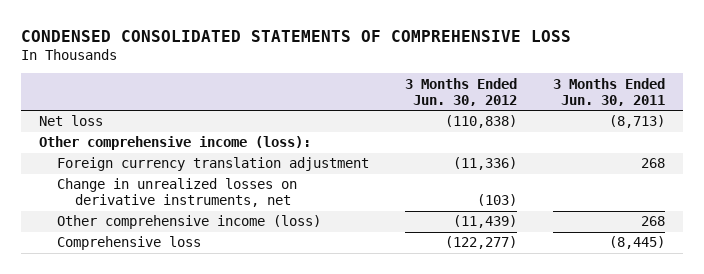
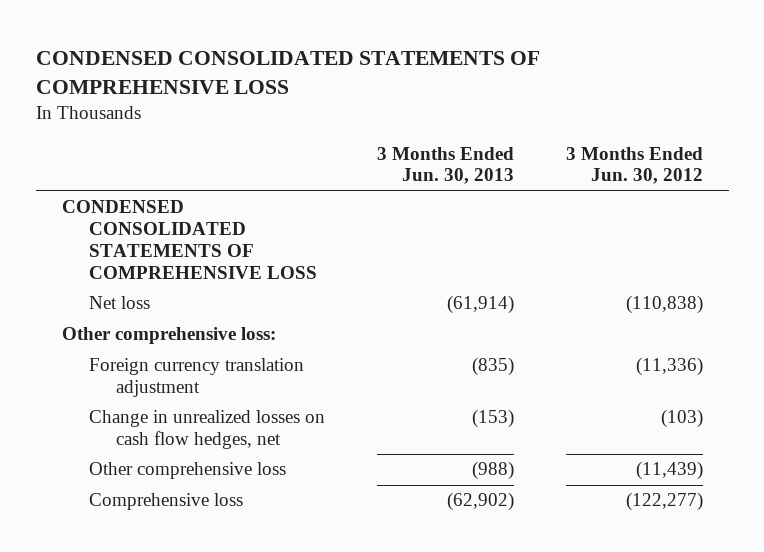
- | 3 Months Ended Jun. 30, 2012 | 3 Months Ended Jun. 30, 2011
+ | 3 Months Ended Jun. 30, 2013 | 3 Months Ended Jun. 30, 2012
+ CONDENSED CONSOLIDATED STATEMENTS OF COMPREHENSIVE LOSS
- Other comprehensive income (loss):
+ Other comprehensive loss:
- Change in unrealized losses on derivative instruments, net | (103) |
- Other comprehensive income (loss) | (11,439) | 268
+ Change in unrealized losses on cash flow hedges, net | (153) | (103)
+ Other comprehensive loss | (988) | (11,439)

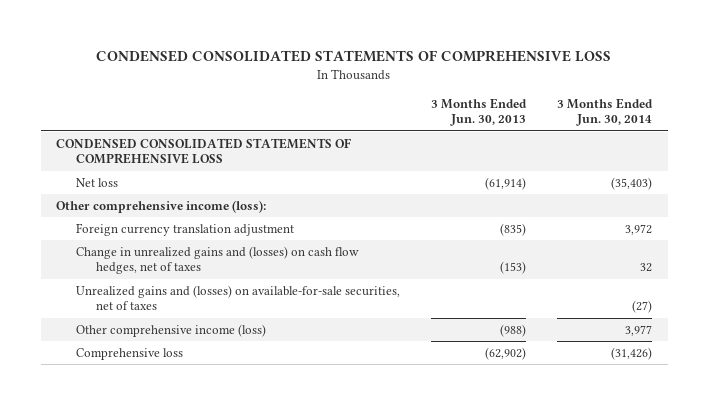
- | 3 Months Ended Jun. 30, 2013 | 3 Months Ended Jun. 30, 2012
+ | 3 Months Ended Jun. 30, 2013 | 3 Months Ended Jun. 30, 2014
- Other comprehensive loss:
+ Other comprehensive income (loss):
- Change in unrealized losses on cash flow hedges, net | (153) | (103)
- Other comprehensive loss | (988) | (11,439)
+ Change in unrealized gains and (losses) on cash flow hedges, net of taxes | (153) | 32
+ Unrealized gains and (losses) on available-for-sale securities, net of taxes | | (27)
+ Other comprehensive income (loss) | (988) | 3,977

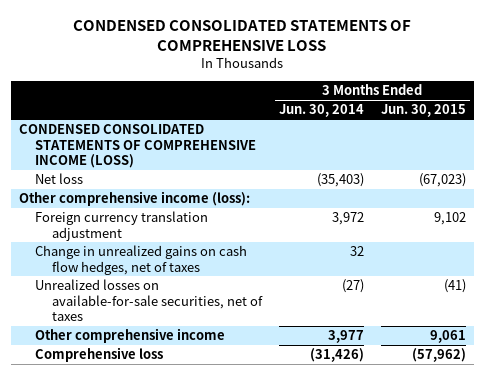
- | 3 Months Ended Jun. 30, 2013 | 3 Months Ended Jun. 30, 2014
+ | 3 Months Ended Jun. 30, 2014 | 3 Months Ended Jun. 30, 2015
- CONDENSED CONSOLIDATED STATEMENTS OF COMPREHENSIVE LOSS
+ CONDENSED CONSOLIDATED STATEMENTS OF COMPREHENSIVE INCOME (LOSS)
- Change in unrealized gains and (losses) on cash flow hedges, net of taxes | (153) | 32
- Unrealized gains and (losses) on available-for-sale securities, net of taxes | | (27)
- Other comprehensive income (loss) | (988) | 3,977
+ Change in unrealized gains on cash flow hedges, net of taxes | 32 |
+ Unrealized losses on available-for-sale securities, net of taxes | (27) | (41)
+ Other comprehensive income | 3,977 | 9,061

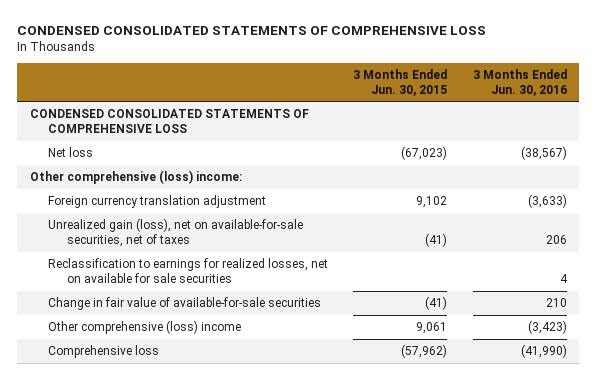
- | 3 Months Ended Jun. 30, 2014 | 3 Months Ended Jun. 30, 2015
+ | 3 Months Ended Jun. 30, 2015 | 3 Months Ended Jun. 30, 2016
- CONDENSED CONSOLIDATED STATEMENTS OF COMPREHENSIVE INCOME (LOSS)
+ CONDENSED CONSOLIDATED STATEMENTS OF COMPREHENSIVE LOSS
- Other comprehensive income (loss):
+ Other comprehensive (loss) income:
- Change in unrealized gains on cash flow hedges, net of taxes | 32 |
- Unrealized losses on available-for-sale securities, net of taxes | (27) | (41)
- Other comprehensive income | 3,977 | 9,061
+ Unrealized gain (loss), net on available-for-sale securities, net of taxes | (41) | 206
+ Reclassification to earnings for realized losses, net on available for sale securities | | 4
+ Change in fair value of available-for-sale securities | (41) | 210
+ Other comprehensive (loss) income | 9,061 | (3,423)

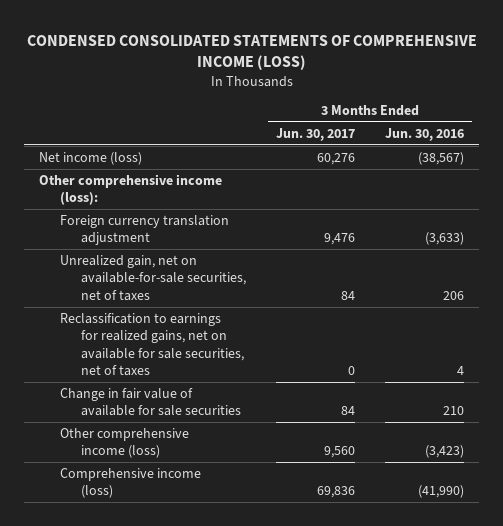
- CONDENSED CONSOLIDATED STATEMENTS OF COMPREHENSIVE LOSS
+ CONDENSED CONSOLIDATED STATEMENTS OF COMPREHENSIVE INCOME (LOSS)
- | 3 Months Ended Jun. 30, 2015 | 3 Months Ended Jun. 30, 2016
+ | 3 Months Ended Jun. 30, 2017 | 3 Months Ended Jun. 30, 2016
- CONDENSED CONSOLIDATED STATEMENTS OF COMPREHENSIVE LOSS
- Net loss | (67,023) | (38,567)
- Other comprehensive (loss) income:
+ Net income (loss) | 60,276 | (38,567)
+ Other comprehensive income (loss):
- Unrealized gain (loss), net on available-for-sale securities, net of taxes | (41) | 206
- Reclassification to earnings for realized losses, net on available for sale securities | | 4
- Change in fair value of available-for-sale securities | (41) | 210
- Other comprehensive (loss) income | 9,061 | (3,423)
- Comprehensive loss | (57,962) | (41,990)
+ Unrealized gain, net on available-for-sale securities, net of taxes | 84 | 206
+ Reclassification to earnings for realized gains, net on available for sale securities, net of taxes | 0 | 4
+ Change in fair value of available for sale securities | 84 | 210
+ Other comprehensive income (loss) | 9,560 | (3,423)
+ Comprehensive income (loss) | 69,836 | (41,990)

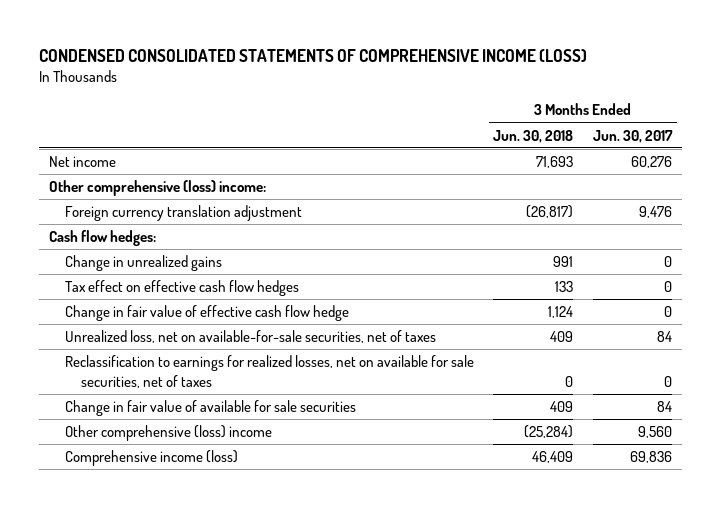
- | 3 Months Ended Jun. 30, 2017 | 3 Months Ended Jun. 30, 2016
+ | 3 Months Ended Jun. 30, 2018 | 3 Months Ended Jun. 30, 2017
- Net income (loss) | 60,276 | (38,567)
- Other comprehensive income (loss):
+ Net income | 71,693 | 60,276
+ Other comprehensive (loss) income:
- Unrealized gain, net on available-for-sale securities, net of taxes | 84 | 206
- Reclassification to earnings for realized gains, net on available for sale securities, net of taxes | 0 | 4
+ Cash flow hedges:
+ Change in unrealized gains | 991 | 0
+ Tax effect on effective cash flow hedges | 133 | 0
+ Change in fair value of effective cash flow hedge | 1,124 | 0
+ Unrealized loss, net on available-for-sale securities, net of taxes | 409 | 84
+ Reclassification to earnings for realized losses, net on available for sale securities, net of taxes | 0 | 0
- Other comprehensive income (loss) | 9,560 | (3,423)
+ Other comprehensive (loss) income | (25,284) | 9,560

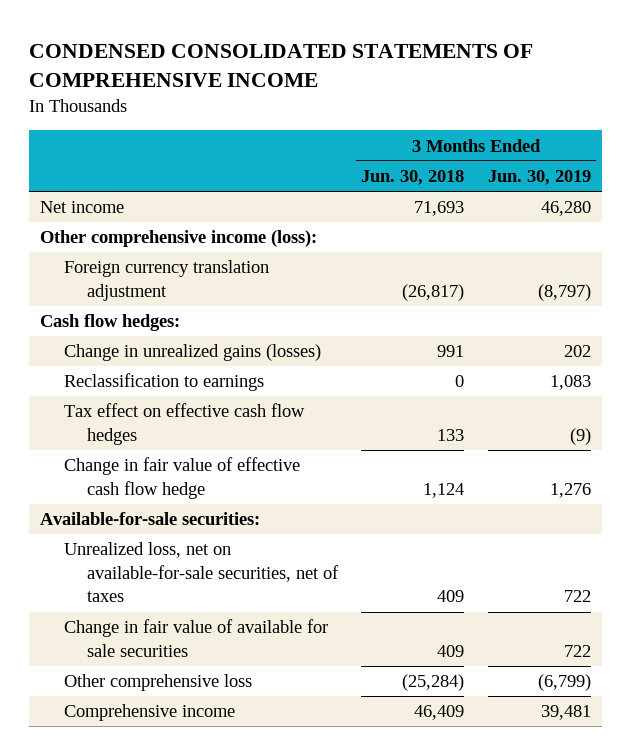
- CONDENSED CONSOLIDATED STATEMENTS OF COMPREHENSIVE INCOME (LOSS)
+ CONDENSED CONSOLIDATED STATEMENTS OF COMPREHENSIVE INCOME
- | 3 Months Ended Jun. 30, 2018 | 3 Months Ended Jun. 30, 2017
+ | 3 Months Ended Jun. 30, 2018 | 3 Months Ended Jun. 30, 2019
- Other comprehensive (loss) income:
+ Other comprehensive income (loss):
- Change in unrealized gains | 991 | 0
+ Change in unrealized gains (losses) | 991 | 202
+ Reclassification to earnings | 0 | 1,083
+ Available-for-sale securities:
- Reclassification to earnings for realized losses, net on available for sale securities, net of taxes | 0 | 0
- Other comprehensive (loss) income | (25,284) | 9,560
- Comprehensive income (loss) | 46,409 | 69,836
+ Other comprehensive loss | (25,284) | (6,799)
+ Comprehensive income | 46,409 | 39,481

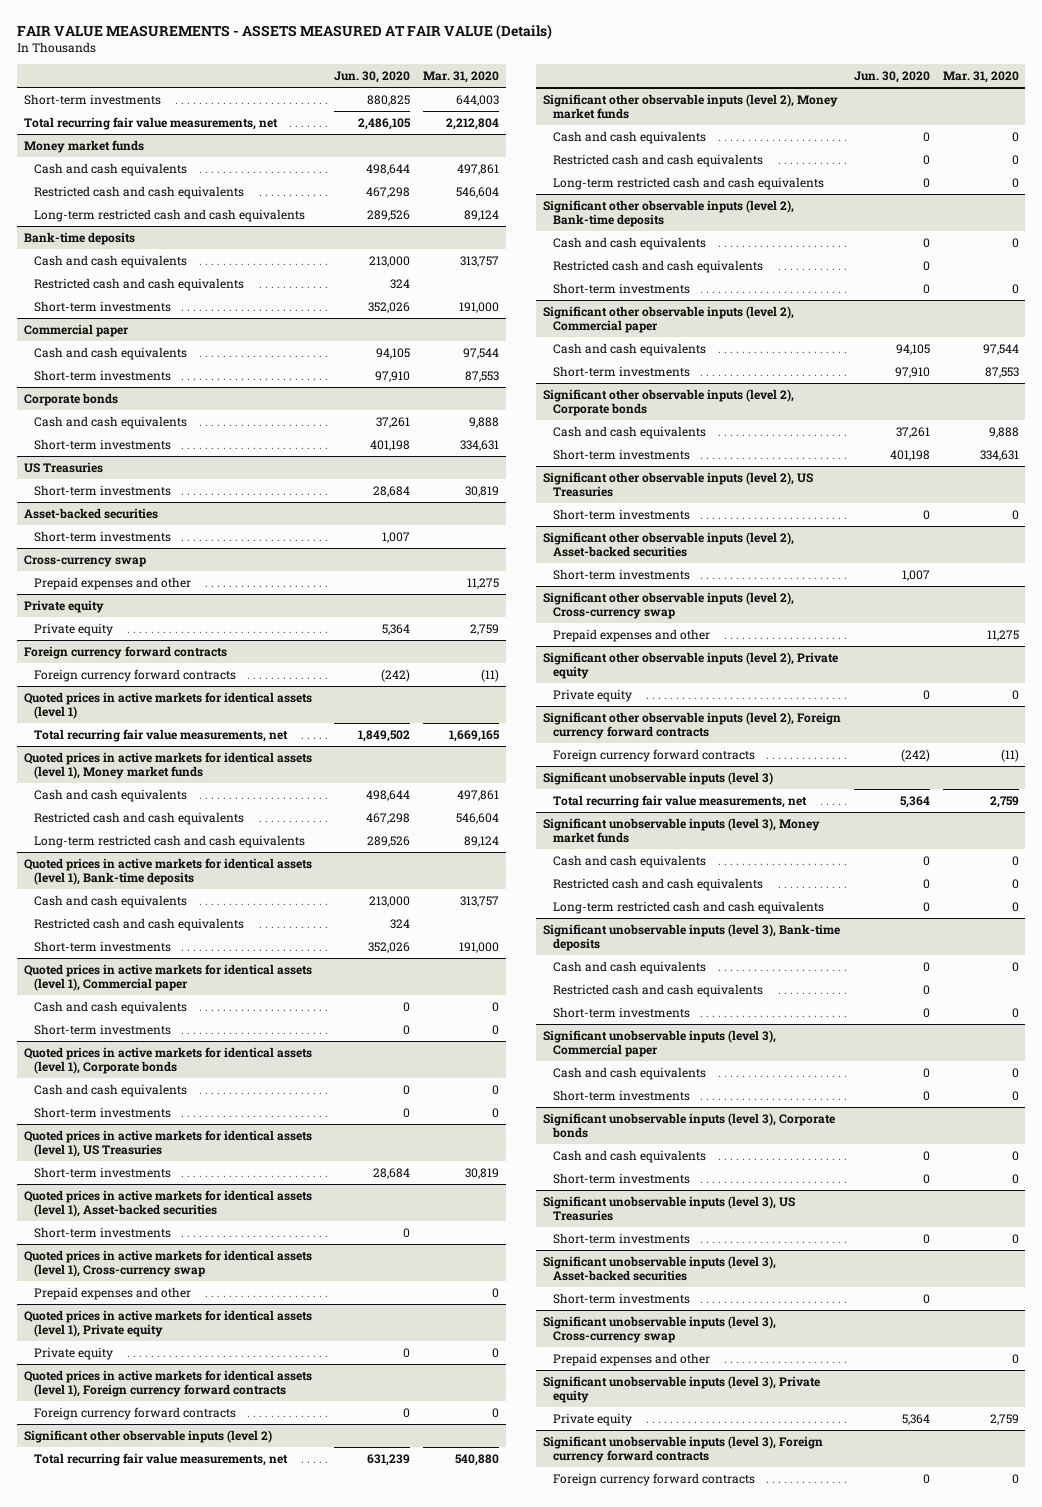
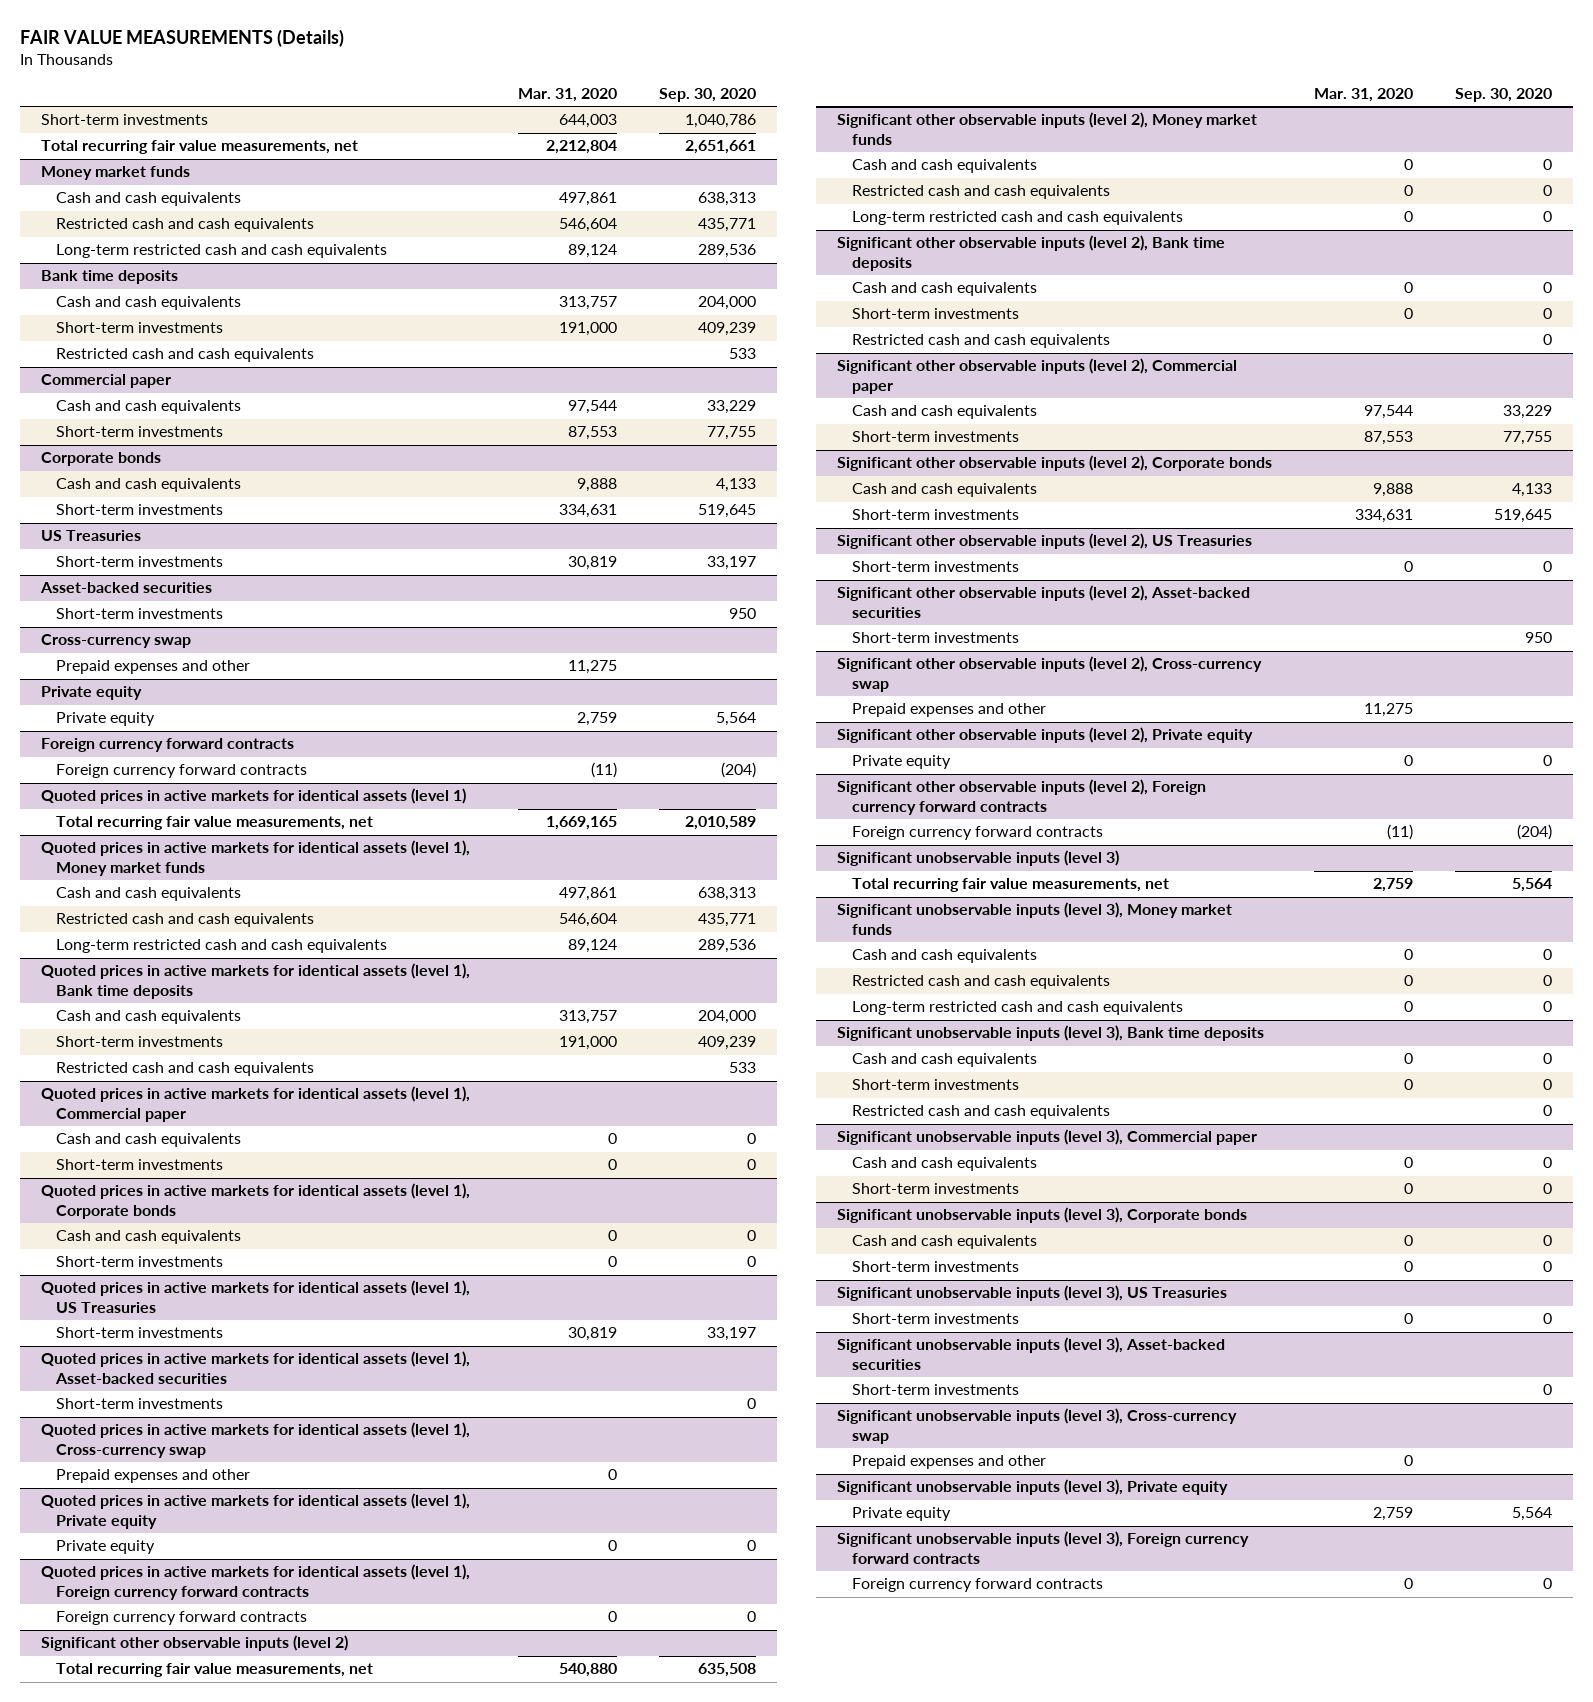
- FAIR VALUE MEASUREMENTS - ASSETS MEASURED AT FAIR VALUE (Details)
+ FAIR VALUE MEASUREMENTS (Details)
- | Jun. 30, 2020 | Mar. 31, 2020
+ | Mar. 31, 2020 | Sep. 30, 2020
- Bank-time deposits
+ Bank time deposits
- Restricted cash and cash equivalents | 324 |
+ Restricted cash and cash equivalents | | 533
- Quoted prices in active markets for identical assets (level 1), Bank-time deposits
+ Quoted prices in active markets for identical assets (level 1), Bank time deposits
- Restricted cash and cash equivalents | 324 |
+ Restricted cash and cash equivalents | | 533
- Significant other observable inputs (level 2), Bank-time deposits
+ Significant other observable inputs (level 2), Bank time deposits
- Restricted cash and cash equivalents | 0 |
+ Restricted cash and cash equivalents | | 0
- Significant unobservable inputs (level 3), Bank-time deposits
+ Significant unobservable inputs (level 3), Bank time deposits
- Restricted cash and cash equivalents | 0 |
+ Restricted cash and cash equivalents | | 0

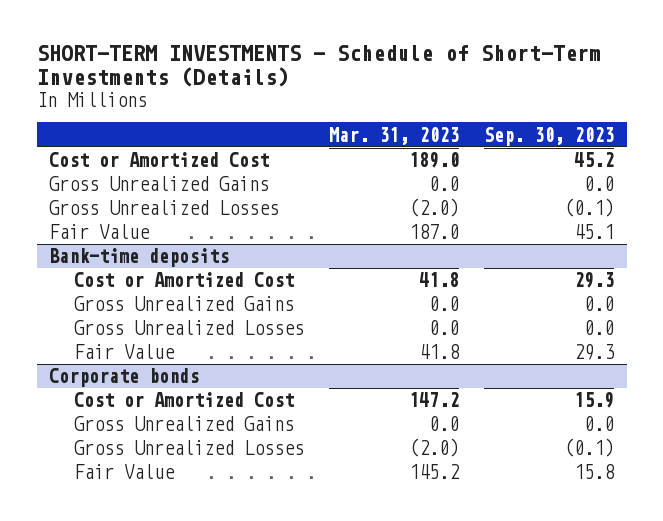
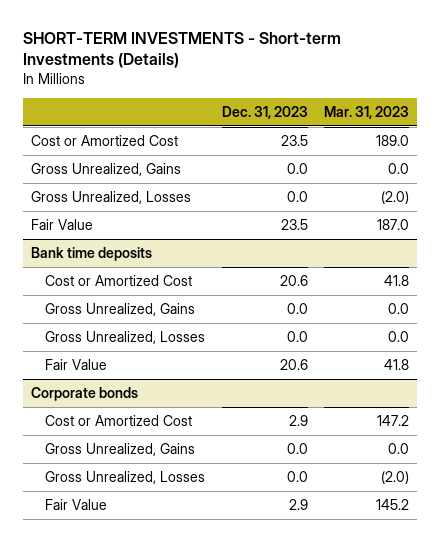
- SHORT-TERM INVESTMENTS - Schedule of Short-Term Investments (Details)
+ SHORT-TERM INVESTMENTS - Short-term Investments (Details)
- | Mar. 31, 2023 | Sep. 30, 2023
+ | Dec. 31, 2023 | Mar. 31, 2023
- Gross Unrealized Gains | 0.0 | 0.0
- Gross Unrealized Losses | (2.0) | (0.1)
+ Gross Unrealized, Gains | 0.0 | 0.0
+ Gross Unrealized, Losses | 0.0 | (2.0)
- Bank-time deposits
+ Bank time deposits
- Gross Unrealized Gains | 0.0 | 0.0
- Gross Unrealized Losses | 0.0 | 0.0
+ Gross Unrealized, Gains | 0.0 | 0.0
+ Gross Unrealized, Losses | 0.0 | 0.0
@ Corporate bonds
- Gross Unrealized Gains | 0.0 | 0.0
- Gross Unrealized Losses | (2.0) | (0.1)
+ Gross Unrealized, Gains | 0.0 | 0.0
+ Gross Unrealized, Losses | 0.0 | (2.0)

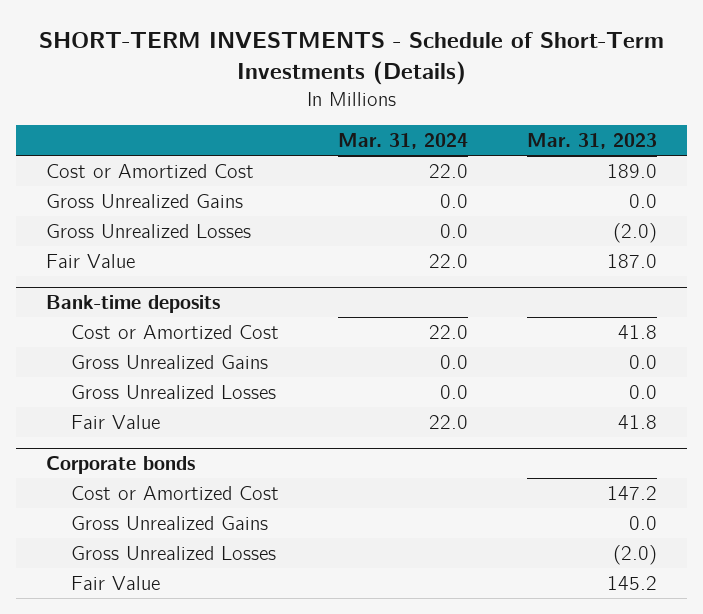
- SHORT-TERM INVESTMENTS - Short-term Investments (Details)
+ SHORT-TERM INVESTMENTS - Schedule of Short-Term Investments (Details)
- | Dec. 31, 2023 | Mar. 31, 2023
+ | Mar. 31, 2024 | Mar. 31, 2023
- Gross Unrealized, Gains | 0.0 | 0.0
- Gross Unrealized, Losses | 0.0 | (2.0)
+ Gross Unrealized Gains | 0.0 | 0.0
+ Gross Unrealized Losses | 0.0 | (2.0)
- Bank time deposits
+ Bank-time deposits
- Gross Unrealized, Gains | 0.0 | 0.0
- Gross Unrealized, Losses | 0.0 | 0.0
+ Gross Unrealized Gains | 0.0 | 0.0
+ Gross Unrealized Losses | 0.0 | 0.0
@ Corporate bonds
- Gross Unrealized, Gains | 0.0 | 0.0
- Gross Unrealized, Losses | 0.0 | (2.0)
+ Gross Unrealized Gains | | 0.0
+ Gross Unrealized Losses | | (2.0)

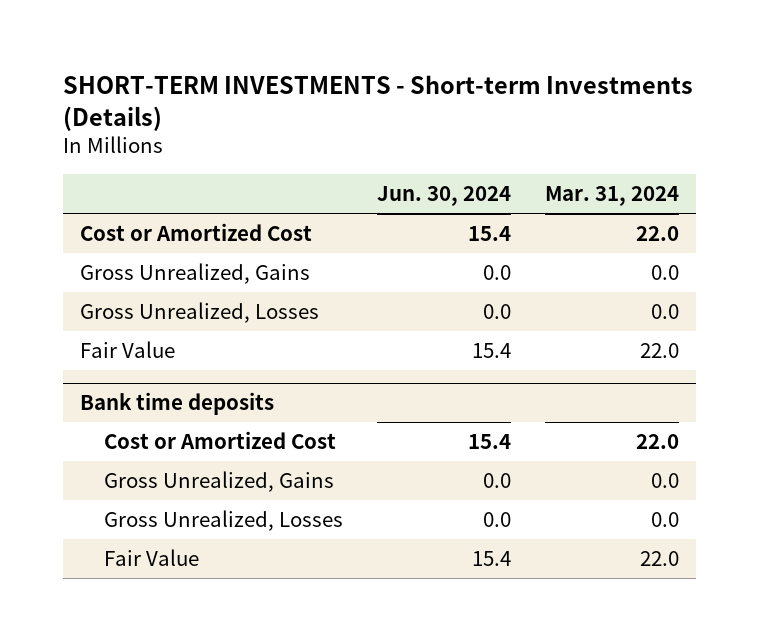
- SHORT-TERM INVESTMENTS - Schedule of Short-Term Investments (Details)
+ SHORT-TERM INVESTMENTS - Short-term Investments (Details)
- | Mar. 31, 2024 | Mar. 31, 2023
+ | Jun. 30, 2024 | Mar. 31, 2024
- Gross Unrealized Gains | 0.0 | 0.0
- Gross Unrealized Losses | 0.0 | (2.0)
+ Gross Unrealized, Gains | 0.0 | 0.0
+ Gross Unrealized, Losses | 0.0 | 0.0
- Bank-time deposits
+ Bank time deposits
- Gross Unrealized Gains | 0.0 | 0.0
- Gross Unrealized Losses | 0.0 | 0.0
+ Gross Unrealized, Gains | 0.0 | 0.0
+ Gross Unrealized, Losses | 0.0 | 0.0
- Corporate bonds
- Cost or Amortized Cost | | 147.2
- Gross Unrealized Gains | | 0.0
- Gross Unrealized Losses | | (2.0)
- Fair Value | | 145.2

